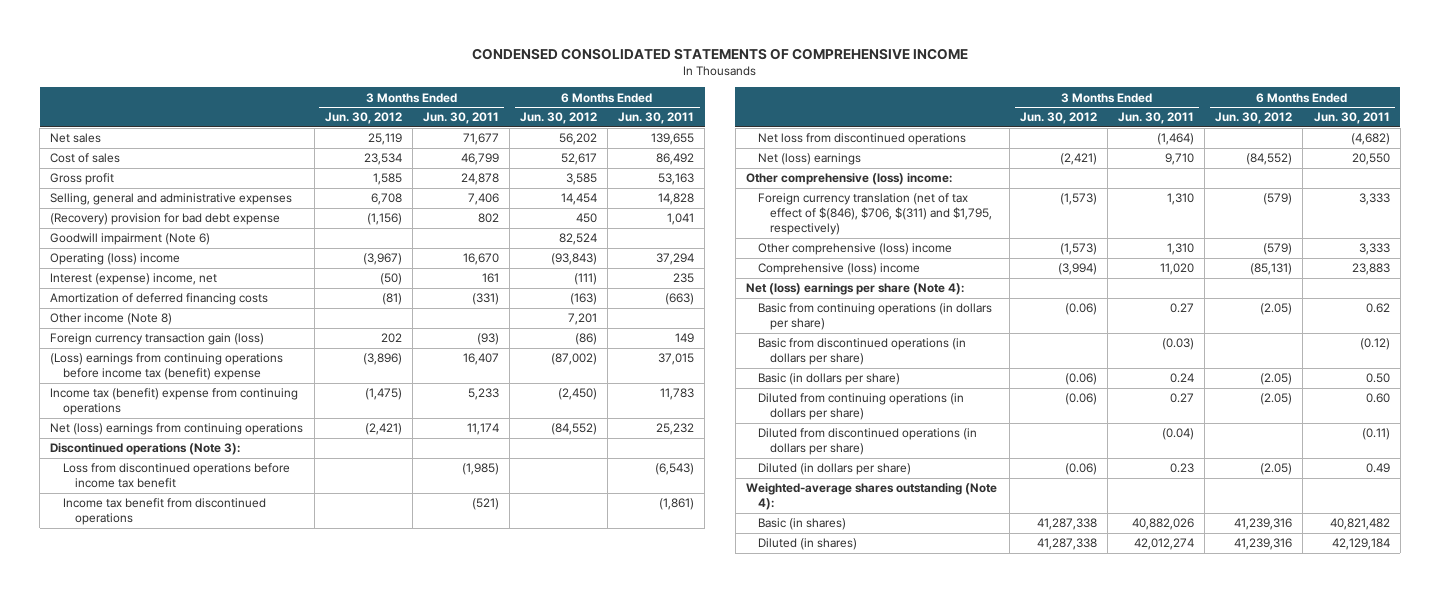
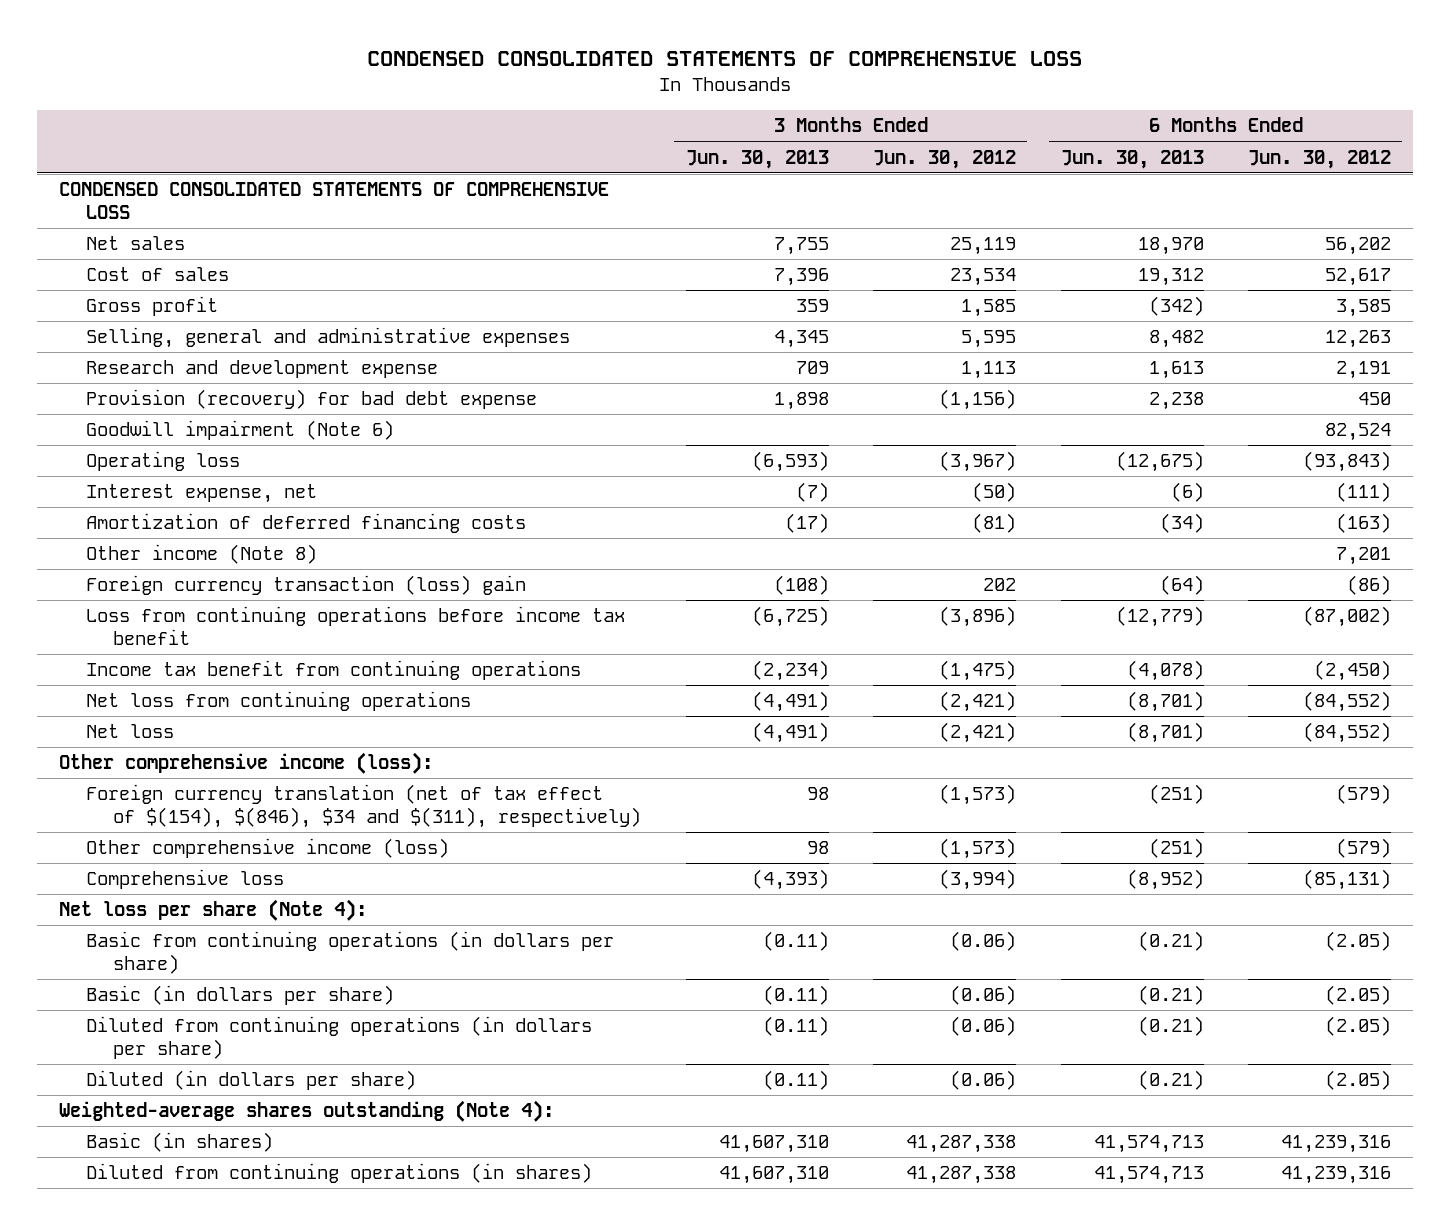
- CONDENSED CONSOLIDATED STATEMENTS OF COMPREHENSIVE INCOME
+ CONDENSED CONSOLIDATED STATEMENTS OF COMPREHENSIVE LOSS
- | 3 Months Ended Jun. 30, 2012 | 3 Months Ended Jun. 30, 2011 | 6 Months Ended Jun. 30, 2012 | 6 Months Ended Jun. 30, 2011
+ | 3 Months Ended Jun. 30, 2013 | 3 Months Ended Jun. 30, 2012 | 6 Months Ended Jun. 30, 2013 | 6 Months Ended Jun. 30, 2012
+ CONDENSED CONSOLIDATED STATEMENTS OF COMPREHENSIVE LOSS
- Selling, general and administrative expenses | 6,708 | 7,406 | 14,454 | 14,828
- (Recovery) provision for bad debt expense | (1,156) | 802 | 450 | 1,041
+ Selling, general and administrative expenses | 4,345 | 5,595 | 8,482 | 12,263
+ Research and development expense | 709 | 1,113 | 1,613 | 2,191
+ Provision (recovery) for bad debt expense | 1,898 | (1,156) | 2,238 | 450
- Operating (loss) income | (3,967) | 16,670 | (93,843) | 37,294
- Interest (expense) income, net | (50) | 161 | (111) | 235
+ Operating loss | (6,593) | (3,967) | (12,675) | (93,843)
+ Interest expense, net | (7) | (50) | (6) | (111)
- Foreign currency transaction gain (loss) | 202 | (93) | (86) | 149
- (Loss) earnings from continuing operations before income tax (benefit) expense | (3,896) | 16,407 | (87,002) | 37,015
- Income tax (benefit) expense from continuing operations | (1,475) | 5,233 | (2,450) | 11,783
- Net (loss) earnings from continuing operations | (2,421) | 11,174 | (84,552) | 25,232
- Discontinued operations (Note 3):
- Loss from discontinued operations before income tax benefit | | (1,985) | | (6,543)
- Income tax benefit from discontinued operations | | (521) | | (1,861)
- Net loss from discontinued operations | | (1,464) | | (4,682)
- Net (loss) earnings | (2,421) | 9,710 | (84,552) | 20,550
- Other comprehensive (loss) income:
- Foreign currency translation (net of tax effect of $(846), $706, $(311) and $1,795, respectively) | (1,573) | 1,310 | (579) | 3,333
- Other comprehensive (loss) income | (1,573) | 1,310 | (579) | 3,333
- Comprehensive (loss) income | (3,994) | 11,020 | (85,131) | 23,883
- Net (loss) earnings per share (Note 4):
+ Foreign currency transaction (loss) gain | (108) | 202 | (64) | (86)
+ Loss from continuing operations before income tax benefit | (6,725) | (3,896) | (12,779) | (87,002)
+ Income tax benefit from continuing operations | (2,234) | (1,475) | (4,078) | (2,450)
+ Net loss from continuing operations | (4,491) | (2,421) | (8,701) | (84,552)
+ Net loss | (4,491) | (2,421) | (8,701) | (84,552)
+ Other comprehensive income (loss):
+ Foreign currency translation (net of tax effect of $(154), $(846), $34 and $(311), respectively) | 98 | (1,573) | (251) | (579)
+ Other comprehensive income (loss) | 98 | (1,573) | (251) | (579)
+ Comprehensive loss | (4,393) | (3,994) | (8,952) | (85,131)
+ Net loss per share (Note 4):
- Basic from discontinued operations (in dollars per share) | | (0.03) | | (0.12)
- Diluted from discontinued operations (in dollars per share) | | (0.04) | | (0.11)
- Diluted (in shares) | 41,287,338 | 42,012,274 | 41,239,316 | 42,129,184
+ Diluted from continuing operations (in shares) | 41,607,310 | 41,287,338 | 41,574,713 | 41,239,316

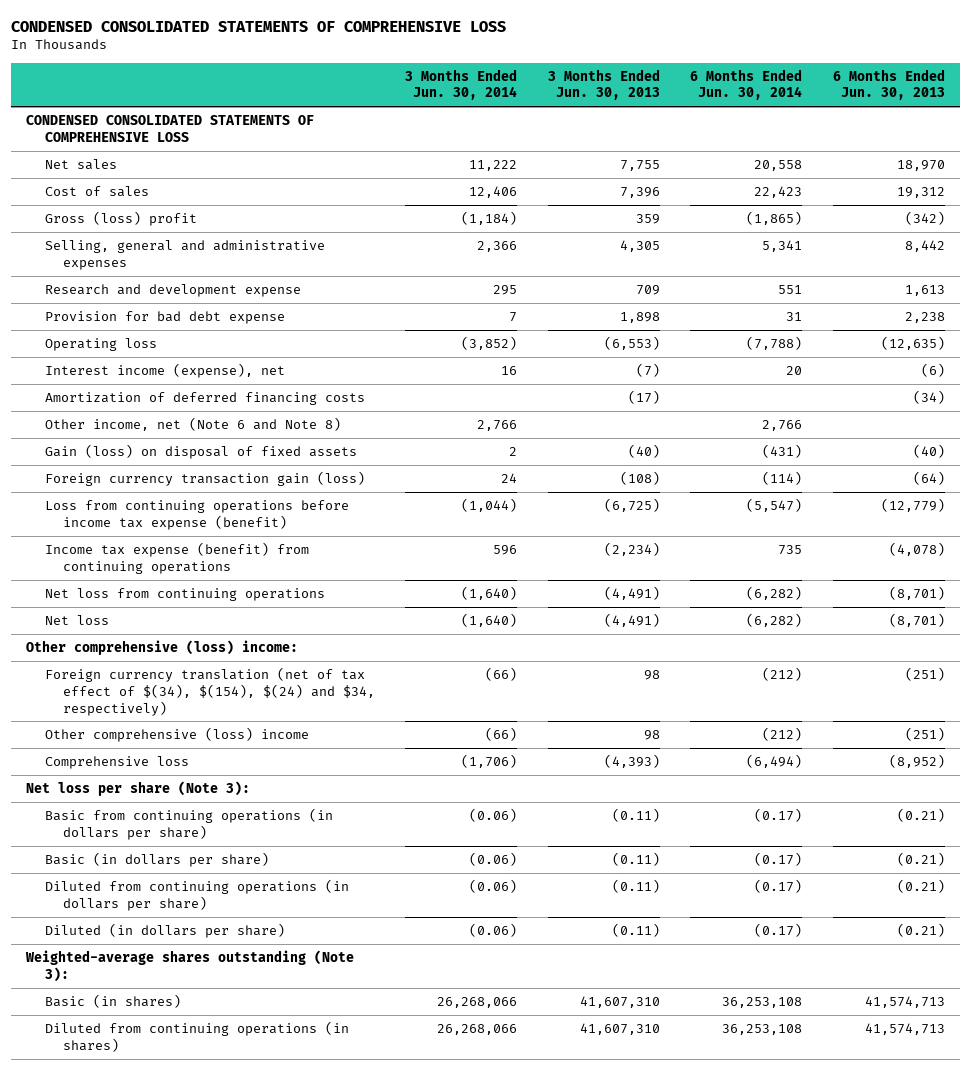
- | 3 Months Ended Jun. 30, 2013 | 3 Months Ended Jun. 30, 2012 | 6 Months Ended Jun. 30, 2013 | 6 Months Ended Jun. 30, 2012
+ | 3 Months Ended Jun. 30, 2014 | 3 Months Ended Jun. 30, 2013 | 6 Months Ended Jun. 30, 2014 | 6 Months Ended Jun. 30, 2013
- Gross profit | 359 | 1,585 | (342) | 3,585
- Selling, general and administrative expenses | 4,345 | 5,595 | 8,482 | 12,263
+ Gross (loss) profit | (1,184) | 359 | (1,865) | (342)
+ Selling, general and administrative expenses | 2,366 | 4,305 | 5,341 | 8,442
- Provision (recovery) for bad debt expense | 1,898 | (1,156) | 2,238 | 450
- Goodwill impairment (Note 6) | | | | 82,524
- Operating loss | (6,593) | (3,967) | (12,675) | (93,843)
- Interest expense, net | (7) | (50) | (6) | (111)
+ Provision for bad debt expense | 7 | 1,898 | 31 | 2,238
+ Operating loss | (3,852) | (6,553) | (7,788) | (12,635)
+ Interest income (expense), net | 16 | (7) | 20 | (6)
- Other income (Note 8) | | | | 7,201
- Foreign currency transaction (loss) gain | (108) | 202 | (64) | (86)
- Loss from continuing operations before income tax benefit | (6,725) | (3,896) | (12,779) | (87,002)
- Income tax benefit from continuing operations | (2,234) | (1,475) | (4,078) | (2,450)
+ Other income, net (Note 6 and Note 8) | 2,766 | | 2,766 |
+ Gain (loss) on disposal of fixed assets | 2 | (40) | (431) | (40)
+ Foreign currency transaction gain (loss) | 24 | (108) | (114) | (64)
+ Loss from continuing operations before income tax expense (benefit) | (1,044) | (6,725) | (5,547) | (12,779)
+ Income tax expense (benefit) from continuing operations | 596 | (2,234) | 735 | (4,078)
- Other comprehensive income (loss):
- Foreign currency translation (net of tax effect of $(154), $(846), $34 and $(311), respectively) | 98 | (1,573) | (251) | (579)
- Other comprehensive income (loss) | 98 | (1,573) | (251) | (579)
+ Other comprehensive (loss) income:
+ Foreign currency translation (net of tax effect of $(34), $(154), $(24) and $34, respectively) | (66) | 98 | (212) | (251)
+ Other comprehensive (loss) income | (66) | 98 | (212) | (251)
- Net loss per share (Note 4):
+ Net loss per share (Note 3):
- Weighted-average shares outstanding (Note 4):
+ Weighted-average shares outstanding (Note 3):

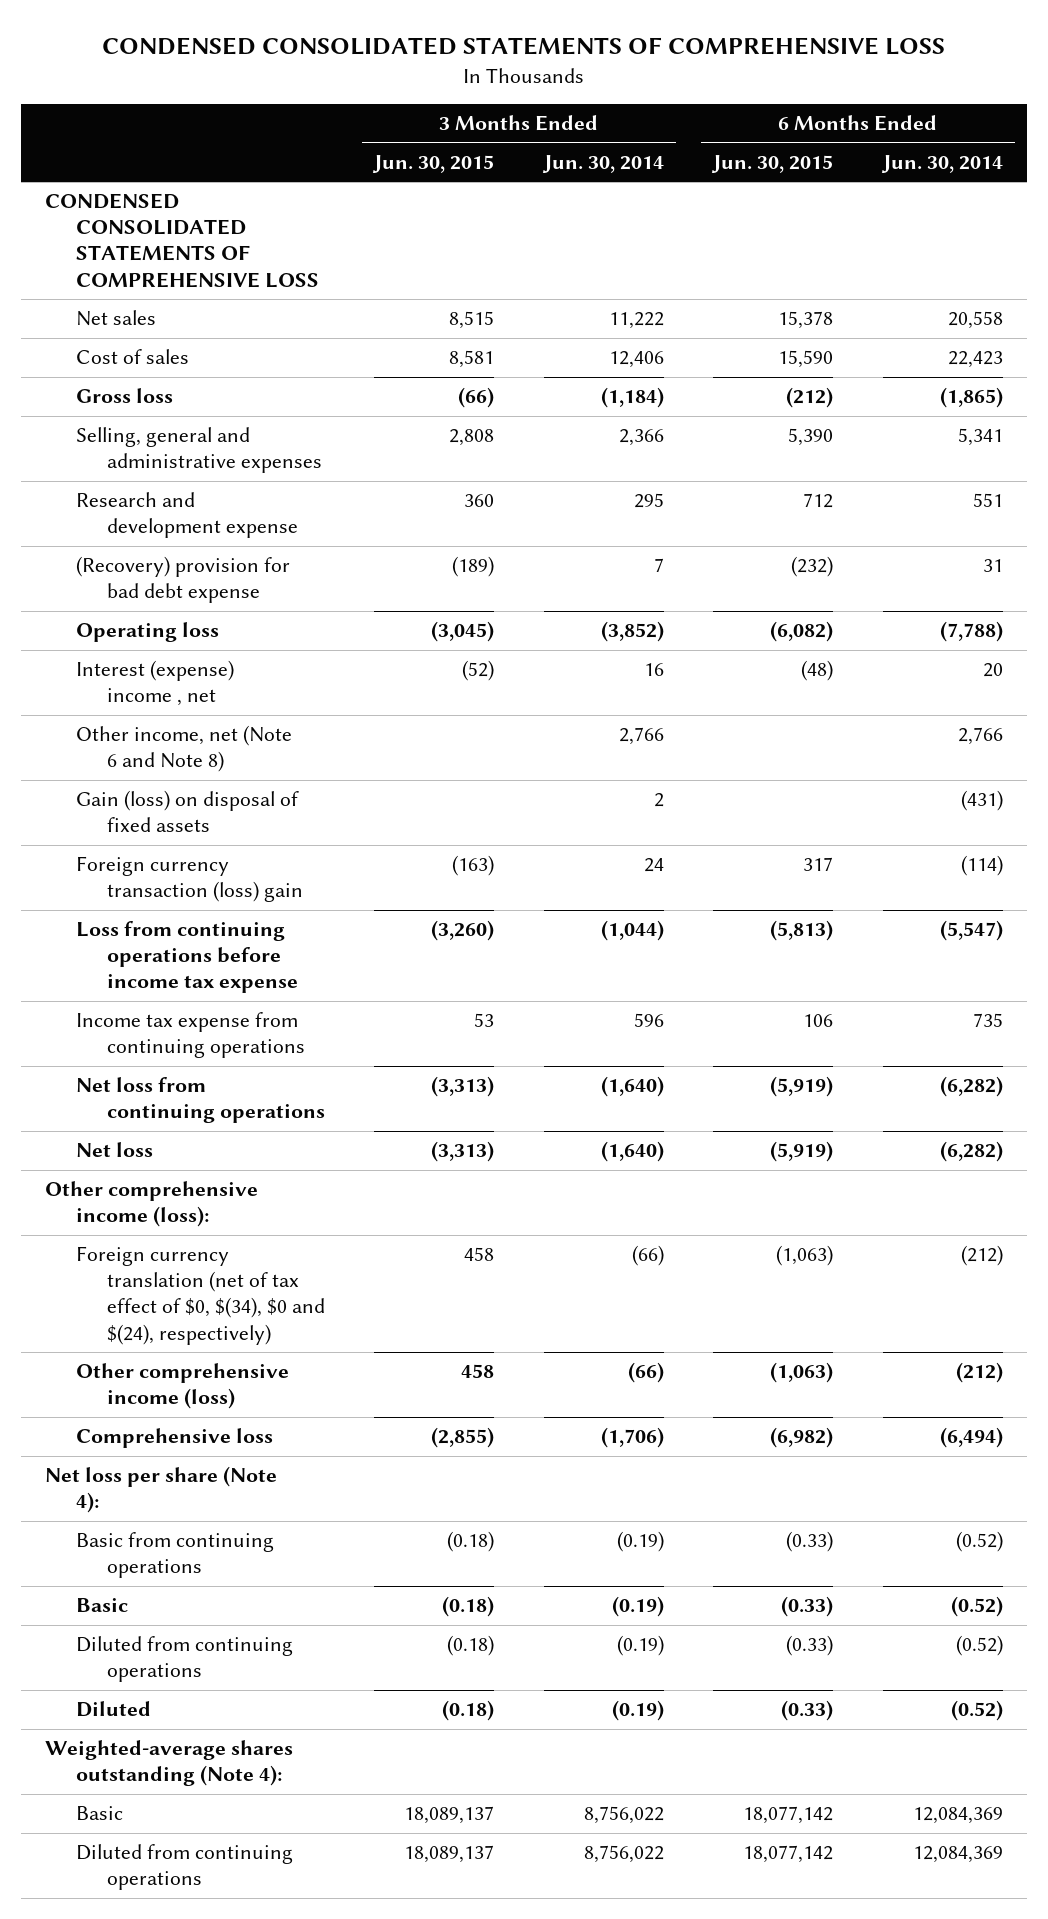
- | 3 Months Ended Jun. 30, 2014 | 3 Months Ended Jun. 30, 2013 | 6 Months Ended Jun. 30, 2014 | 6 Months Ended Jun. 30, 2013
+ | 3 Months Ended Jun. 30, 2015 | 3 Months Ended Jun. 30, 2014 | 6 Months Ended Jun. 30, 2015 | 6 Months Ended Jun. 30, 2014
- Gross (loss) profit | (1,184) | 359 | (1,865) | (342)
+ Gross loss | (66) | (1,184) | (212) | (1,865)
- Provision for bad debt expense | 7 | 1,898 | 31 | 2,238
+ (Recovery) provision for bad debt expense | (189) | 7 | (232) | 31
- Interest income (expense), net | 16 | (7) | 20 | (6)
- Amortization of deferred financing costs | | (17) | | (34)
+ Interest (expense) income , net | (52) | 16 | (48) | 20
- Foreign currency transaction gain (loss) | 24 | (108) | (114) | (64)
- Loss from continuing operations before income tax expense (benefit) | (1,044) | (6,725) | (5,547) | (12,779)
- Income tax expense (benefit) from continuing operations | 596 | (2,234) | 735 | (4,078)
+ Foreign currency transaction (loss) gain | (163) | 24 | 317 | (114)
+ Loss from continuing operations before income tax expense | (3,260) | (1,044) | (5,813) | (5,547)
+ Income tax expense from continuing operations | 53 | 596 | 106 | 735
- Other comprehensive (loss) income:
- Foreign currency translation (net of tax effect of $(34), $(154), $(24) and $34, respectively) | (66) | 98 | (212) | (251)
- Other comprehensive (loss) income | (66) | 98 | (212) | (251)
+ Other comprehensive income (loss):
+ Foreign currency translation (net of tax effect of $0, $(34), $0 and $(24), respectively) | 458 | (66) | (1,063) | (212)
+ Other comprehensive income (loss) | 458 | (66) | (1,063) | (212)
- Net loss per share (Note 3):
- Basic from continuing operations (in dollars per share) | (0.06) | (0.11) | (0.17) | (0.21)
- Basic (in dollars per share) | (0.06) | (0.11) | (0.17) | (0.21)
- Diluted from continuing operations (in dollars per share) | (0.06) | (0.11) | (0.17) | (0.21)
- Diluted (in dollars per share) | (0.06) | (0.11) | (0.17) | (0.21)
- Weighted-average shares outstanding (Note 3):
- Basic (in shares) | 26,268,066 | 41,607,310 | 36,253,108 | 41,574,713
- Diluted from continuing operations (in shares) | 26,268,066 | 41,607,310 | 36,253,108 | 41,574,713
+ Net loss per share (Note 4):
+ Basic from continuing operations | (0.18) | (0.19) | (0.33) | (0.52)
+ Basic | (0.18) | (0.19) | (0.33) | (0.52)
+ Diluted from continuing operations | (0.18) | (0.19) | (0.33) | (0.52)
+ Diluted | (0.18) | (0.19) | (0.33) | (0.52)
+ Weighted-average shares outstanding (Note 4):
+ Basic | 18,089,137 | 8,756,022 | 18,077,142 | 12,084,369
+ Diluted from continuing operations | 18,089,137 | 8,756,022 | 18,077,142 | 12,084,369

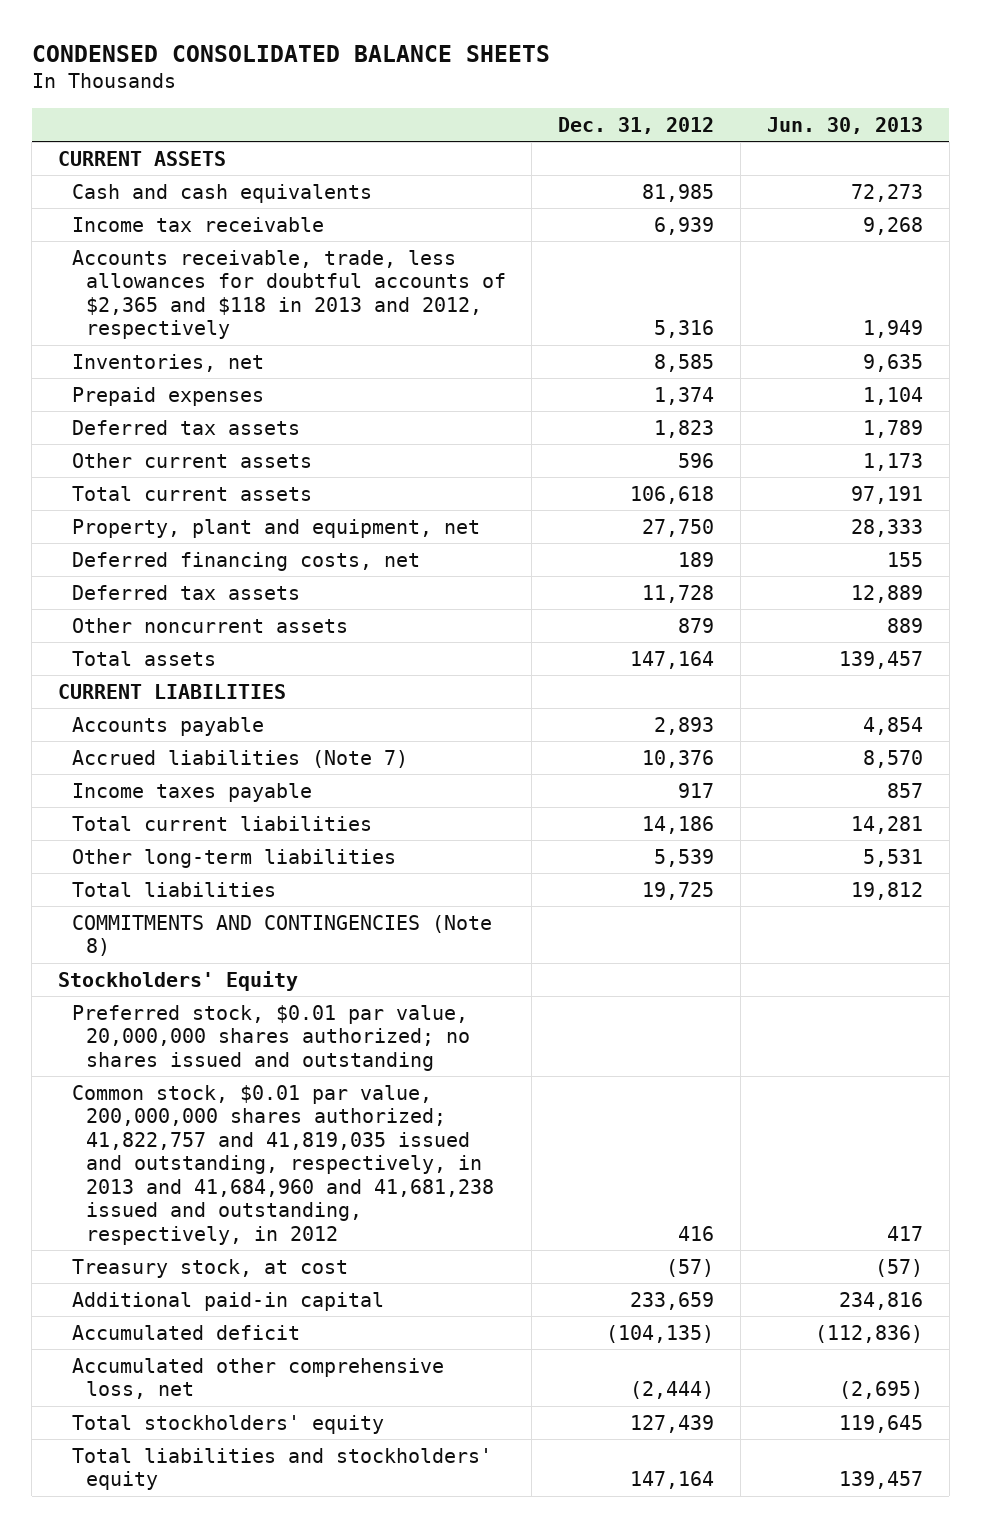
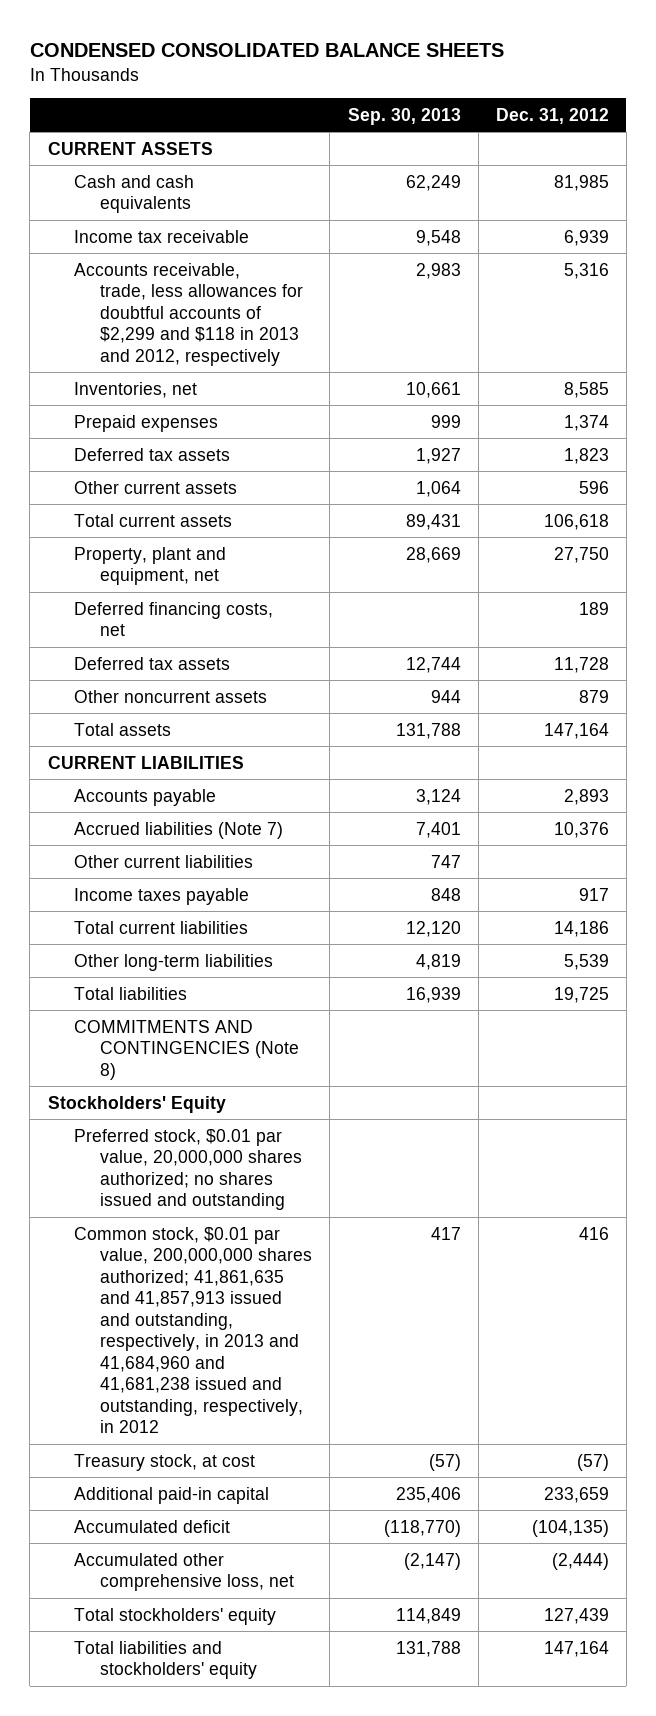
- | Dec. 31, 2012 | Jun. 30, 2013
+ | Sep. 30, 2013 | Dec. 31, 2012
- Accounts receivable, trade, less allowances for doubtful accounts of $2,365 and $118 in 2013 and 2012, respectively | 5,316 | 1,949
+ Accounts receivable, trade, less allowances for doubtful accounts of $2,299 and $118 in 2013 and 2012, respectively | 2,983 | 5,316
+ Other current liabilities | 747 |
- Common stock, $0.01 par value, 200,000,000 shares authorized; 41,822,757 and 41,819,035 issued and outstanding, respectively, in 2013 and 41,684,960 and 41,681,238 issued and outstanding, respectively, in 2012 | 416 | 417
+ Common stock, $0.01 par value, 200,000,000 shares authorized; 41,861,635 and 41,857,913 issued and outstanding, respectively, in 2013 and 41,684,960 and 41,681,238 issued and outstanding, respectively, in 2012 | 417 | 416

